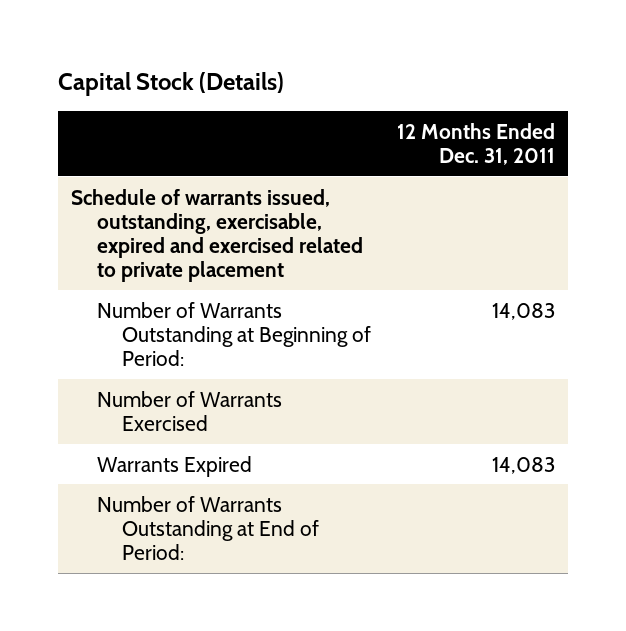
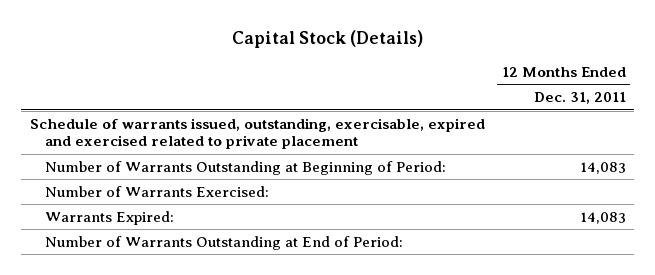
- Number of Warrants Exercised
- Warrants Expired | 14,083
+ Number of Warrants Exercised:
+ Warrants Expired: | 14,083

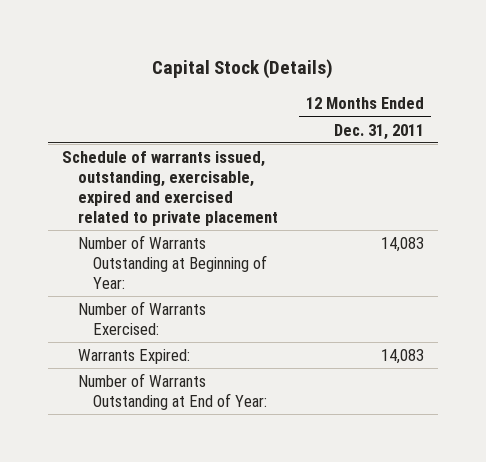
- Number of Warrants Outstanding at Beginning of Period: | 14,083
+ Number of Warrants Outstanding at Beginning of Year: | 14,083
- Number of Warrants Outstanding at End of Period:
+ Number of Warrants Outstanding at End of Year:

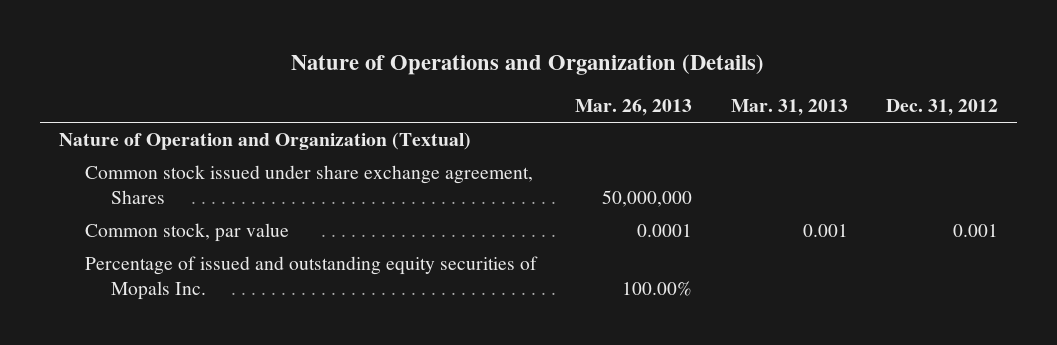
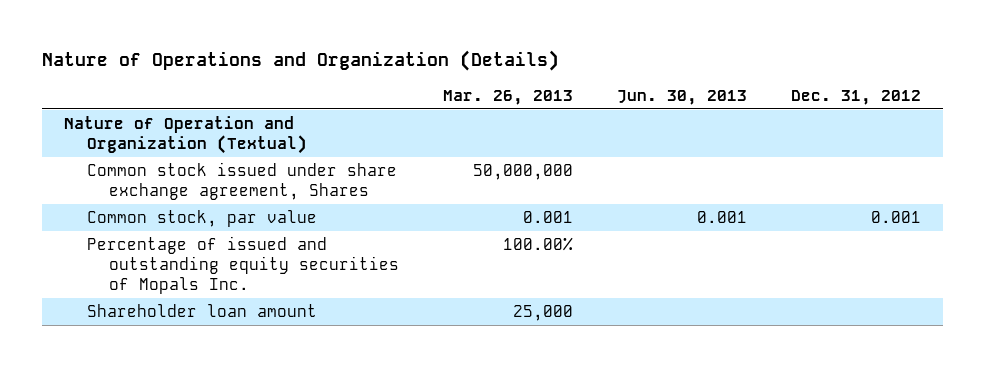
- | Mar. 26, 2013 | Mar. 31, 2013 | Dec. 31, 2012
+ | Mar. 26, 2013 | Jun. 30, 2013 | Dec. 31, 2012
- Common stock, par value | 0.0001 | 0.001 | 0.001
+ Common stock, par value | 0.001 | 0.001 | 0.001
+ Shareholder loan amount | 25,000 | |

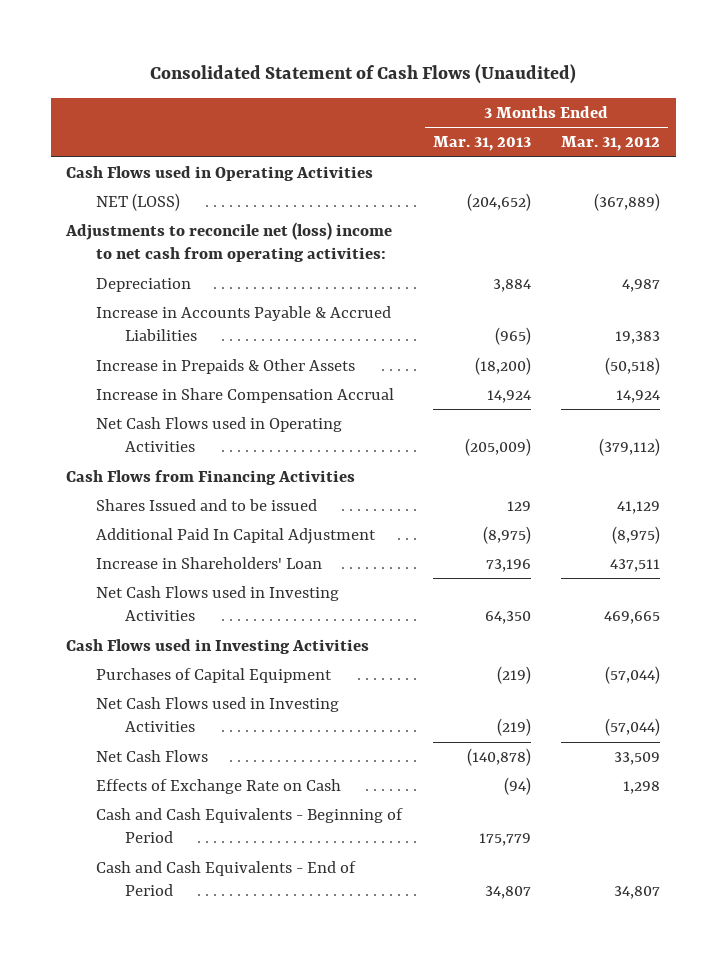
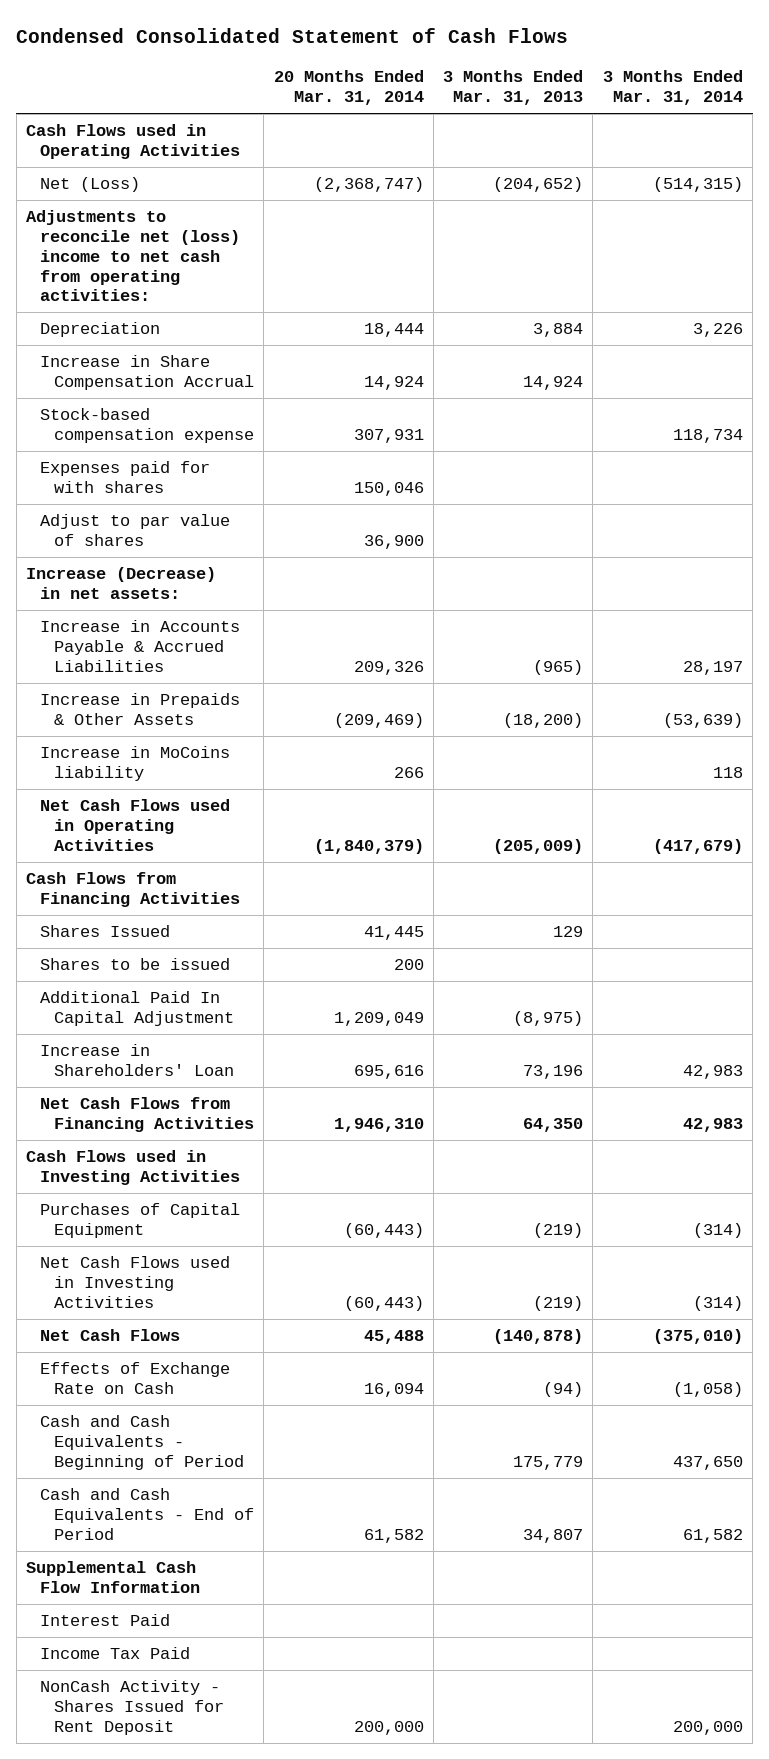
- Consolidated Statement of Cash Flows (Unaudited)
+ Condensed Consolidated Statement of Cash Flows
- | 3 Months Ended Mar. 31, 2013 | 3 Months Ended Mar. 31, 2012
+ | 20 Months Ended Mar. 31, 2014 | 3 Months Ended Mar. 31, 2013 | 3 Months Ended Mar. 31, 2014
- NET (LOSS) | (204,652) | (367,889)
+ Net (Loss) | (2,368,747) | (204,652) | (514,315)
moved up: Increase in Share Compensation Accrual | 14,924 | 14,924 |
+ Stock-based compensation expense | 307,931 | | 118,734
+ Expenses paid for with shares | 150,046 | |
+ Adjust to par value of shares | 36,900 | |
+ Increase (Decrease) in net assets:
+ Increase in MoCoins liability | 266 | | 118
- Shares Issued and to be issued | 129 | 41,129
+ Shares Issued | 41,445 | 129 |
+ Shares to be issued | 200 | |
- Net Cash Flows used in Investing Activities | 64,350 | 469,665
+ Net Cash Flows from Financing Activities | 1,946,310 | 64,350 | 42,983
+ Supplemental Cash Flow Information
+ Interest Paid
+ Income Tax Paid
+ NonCash Activity - Shares Issued for Rent Deposit | 200,000 | | 200,000

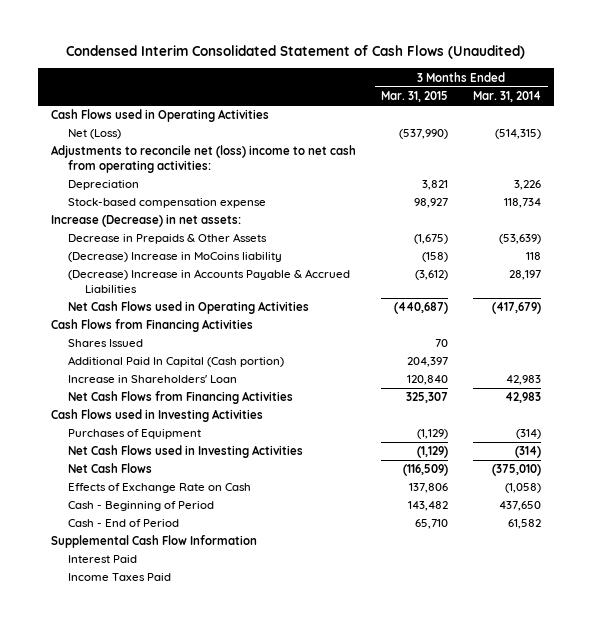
- Condensed Consolidated Statement of Cash Flows
+ Condensed Interim Consolidated Statement of Cash Flows (Unaudited)
- | 20 Months Ended Mar. 31, 2014 | 3 Months Ended Mar. 31, 2013 | 3 Months Ended Mar. 31, 2014
+ | 3 Months Ended Mar. 31, 2015 | 3 Months Ended Mar. 31, 2014
- Increase in Share Compensation Accrual | 14,924 | 14,924 |
- Expenses paid for with shares | 150,046 | |
- Adjust to par value of shares | 36,900 | |
- Increase in Accounts Payable & Accrued Liabilities | 209,326 | (965) | 28,197
- Increase in Prepaids & Other Assets | (209,469) | (18,200) | (53,639)
- Increase in MoCoins liability | 266 | | 118
+ Decrease in Prepaids & Other Assets | (1,675) | (53,639)
+ (Decrease) Increase in MoCoins liability | (158) | 118
+ (Decrease) Increase in Accounts Payable & Accrued Liabilities | (3,612) | 28,197
- Shares to be issued | 200 | |
- Additional Paid In Capital Adjustment | 1,209,049 | (8,975) |
+ Additional Paid In Capital (Cash portion) | 204,397 |
- Purchases of Capital Equipment | (60,443) | (219) | (314)
+ Purchases of Equipment | (1,129) | (314)
- Cash and Cash Equivalents - Beginning of Period | | 175,779 | 437,650
- Cash and Cash Equivalents - End of Period | 61,582 | 34,807 | 61,582
+ Cash - Beginning of Period | 143,482 | 437,650
+ Cash - End of Period | 65,710 | 61,582
- Income Tax Paid
- NonCash Activity - Shares Issued for Rent Deposit | 200,000 | | 200,000
+ Income Taxes Paid

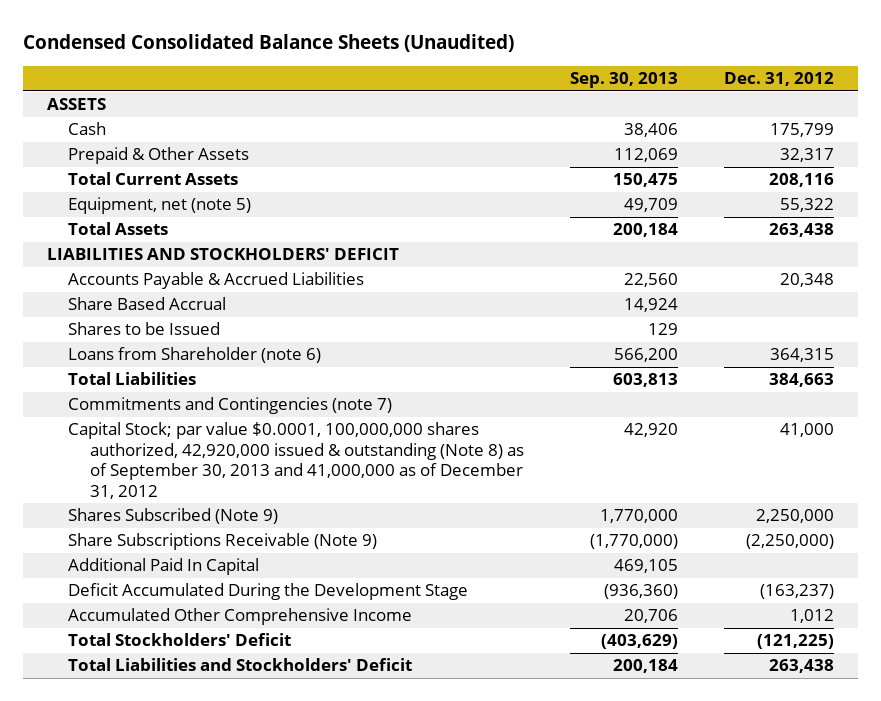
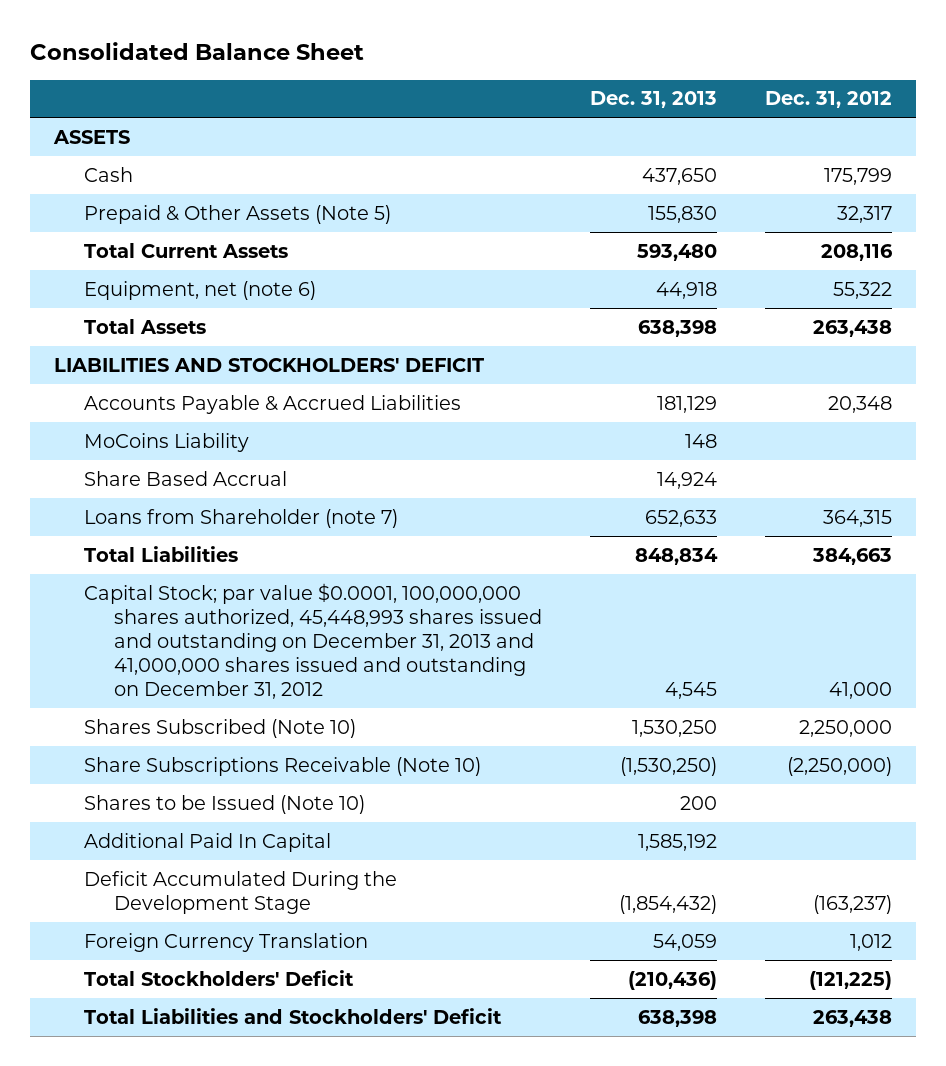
- Condensed Consolidated Balance Sheets (Unaudited)
+ Consolidated Balance Sheet
- | Sep. 30, 2013 | Dec. 31, 2012
+ | Dec. 31, 2013 | Dec. 31, 2012
- Prepaid & Other Assets | 112,069 | 32,317
+ Prepaid & Other Assets (Note 5) | 155,830 | 32,317
- Equipment, net (note 5) | 49,709 | 55,322
+ Equipment, net (note 6) | 44,918 | 55,322
+ MoCoins Liability | 148 |
- Shares to be Issued | 129 |
- Loans from Shareholder (note 6) | 566,200 | 364,315
+ Loans from Shareholder (note 7) | 652,633 | 364,315
- Commitments and Contingencies (note 7)
- Capital Stock; par value $0.0001, 100,000,000 shares authorized, 42,920,000 issued & outstanding (Note 8) as of September 30, 2013 and 41,000,000 as of December 31, 2012 | 42,920 | 41,000
- Shares Subscribed (Note 9) | 1,770,000 | 2,250,000
- Share Subscriptions Receivable (Note 9) | (1,770,000) | (2,250,000)
+ Capital Stock; par value $0.0001, 100,000,000 shares authorized, 45,448,993 shares issued and outstanding on December 31, 2013 and 41,000,000 shares issued and outstanding on December 31, 2012 | 4,545 | 41,000
+ Shares Subscribed (Note 10) | 1,530,250 | 2,250,000
+ Share Subscriptions Receivable (Note 10) | (1,530,250) | (2,250,000)
+ Shares to be Issued (Note 10) | 200 |
- Accumulated Other Comprehensive Income | 20,706 | 1,012
+ Foreign Currency Translation | 54,059 | 1,012

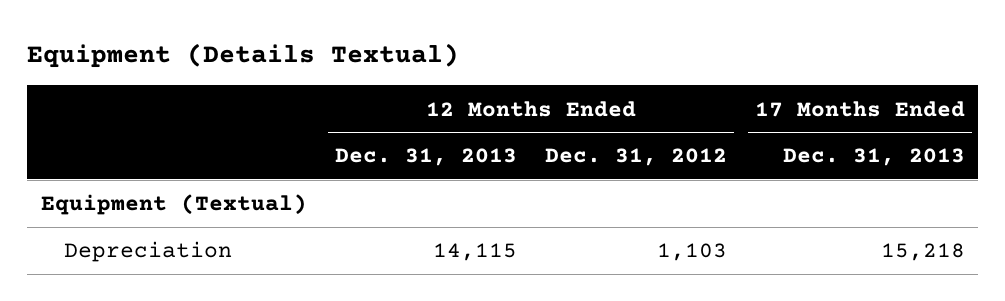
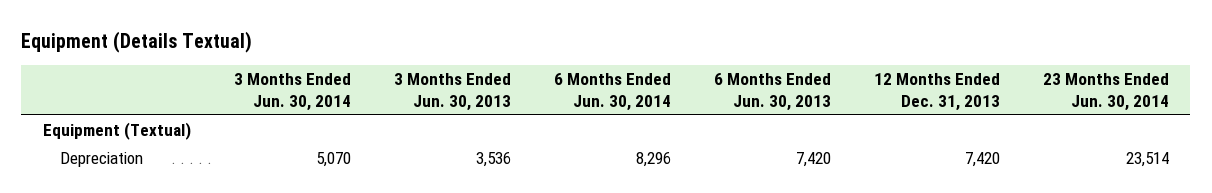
- | 12 Months Ended Dec. 31, 2013 | 12 Months Ended Dec. 31, 2012 | 17 Months Ended Dec. 31, 2013
+ | 3 Months Ended Jun. 30, 2014 | 3 Months Ended Jun. 30, 2013 | 6 Months Ended Jun. 30, 2014 | 6 Months Ended Jun. 30, 2013 | 12 Months Ended Dec. 31, 2013 | 23 Months Ended Jun. 30, 2014
- Depreciation | 14,115 | 1,103 | 15,218
+ Depreciation | 5,070 | 3,536 | 8,296 | 7,420 | 7,420 | 23,514

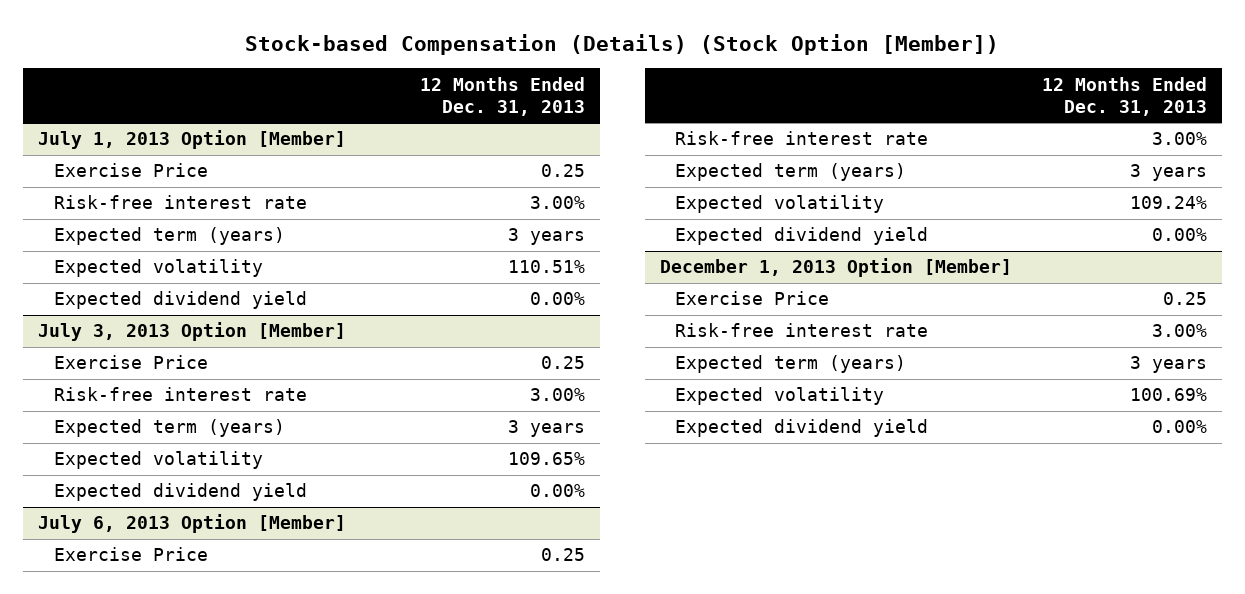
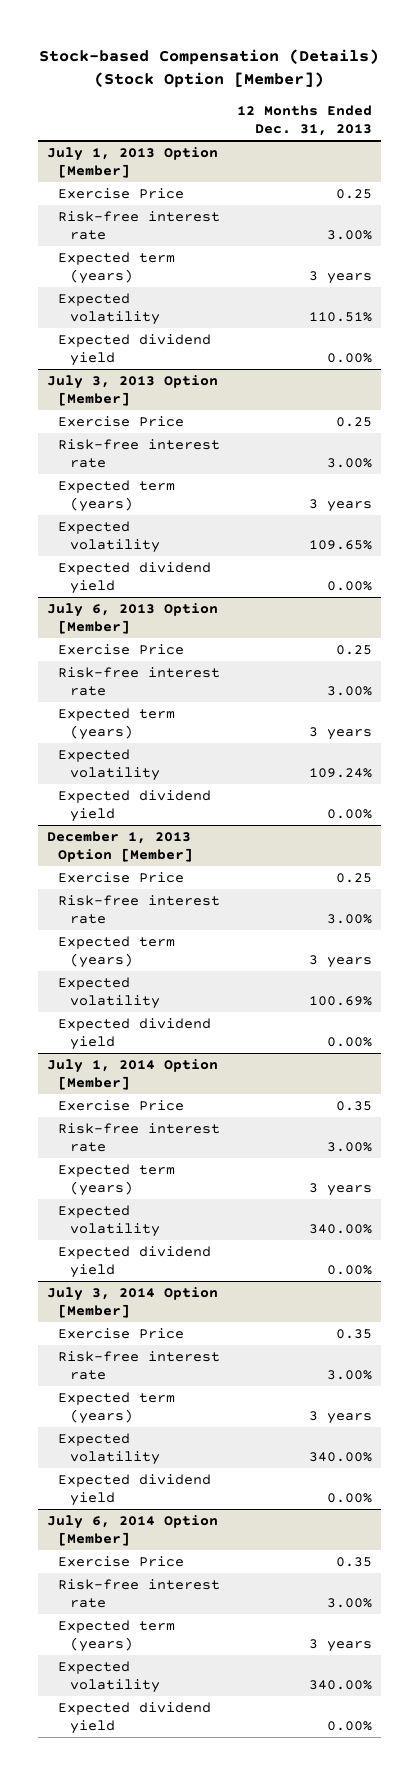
+ July 1, 2014 Option [Member]
+ Exercise Price | 0.35
+ Risk-free interest rate | 3.00%
+ Expected term (years) | 3 years
+ Expected volatility | 340.00%
+ Expected dividend yield | 0.00%
+ July 3, 2014 Option [Member]
+ Exercise Price | 0.35
+ Risk-free interest rate | 3.00%
+ Expected term (years) | 3 years
+ Expected volatility | 340.00%
+ Expected dividend yield | 0.00%
+ July 6, 2014 Option [Member]
+ Exercise Price | 0.35
+ Risk-free interest rate | 3.00%
+ Expected term (years) | 3 years
+ Expected volatility | 340.00%
+ Expected dividend yield | 0.00%

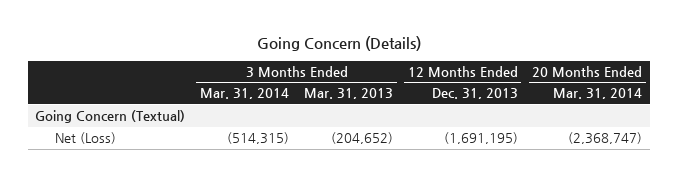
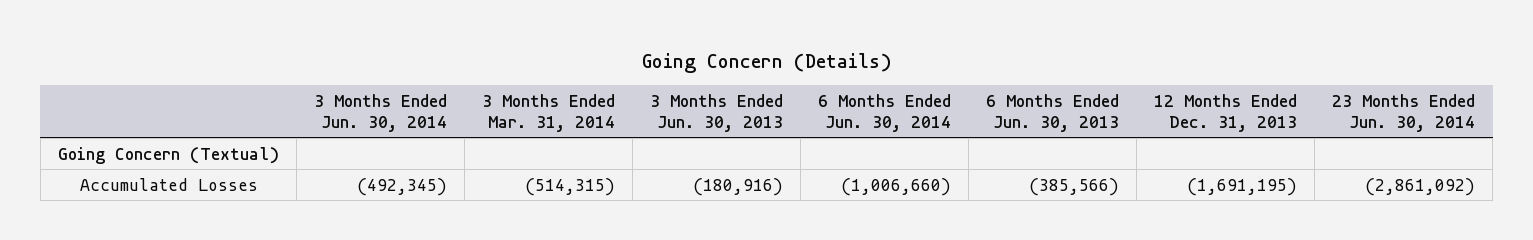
- | 3 Months Ended Mar. 31, 2014 | 3 Months Ended Mar. 31, 2013 | 12 Months Ended Dec. 31, 2013 | 20 Months Ended Mar. 31, 2014
+ | 3 Months Ended Jun. 30, 2014 | 3 Months Ended Mar. 31, 2014 | 3 Months Ended Jun. 30, 2013 | 6 Months Ended Jun. 30, 2014 | 6 Months Ended Jun. 30, 2013 | 12 Months Ended Dec. 31, 2013 | 23 Months Ended Jun. 30, 2014
- Net (Loss) | (514,315) | (204,652) | (1,691,195) | (2,368,747)
+ Accumulated Losses | (492,345) | (514,315) | (180,916) | (1,006,660) | (385,566) | (1,691,195) | (2,861,092)

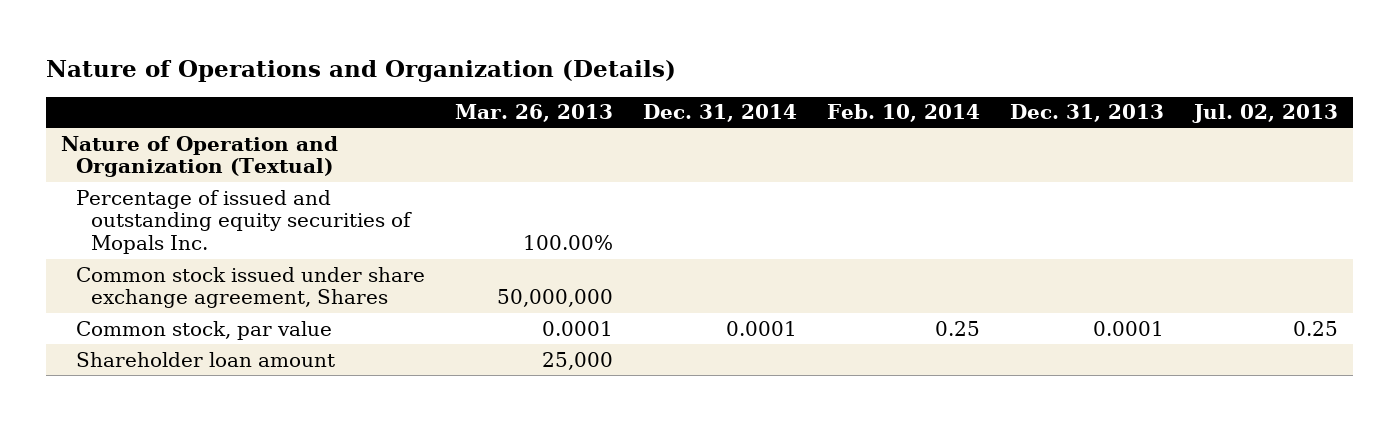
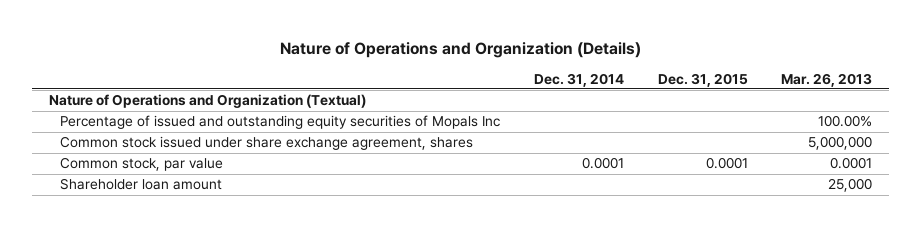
- | Mar. 26, 2013 | Dec. 31, 2014 | Feb. 10, 2014 | Dec. 31, 2013 | Jul. 02, 2013
+ | Dec. 31, 2014 | Dec. 31, 2015 | Mar. 26, 2013
- Nature of Operation and Organization (Textual)
- Percentage of issued and outstanding equity securities of Mopals Inc. | 100.00% | | | |
- Common stock issued under share exchange agreement, Shares | 50,000,000 | | | |
+ Nature of Operations and Organization (Textual)
+ Percentage of issued and outstanding equity securities of Mopals Inc | | | 100.00%
+ Common stock issued under share exchange agreement, shares | | | 5,000,000

